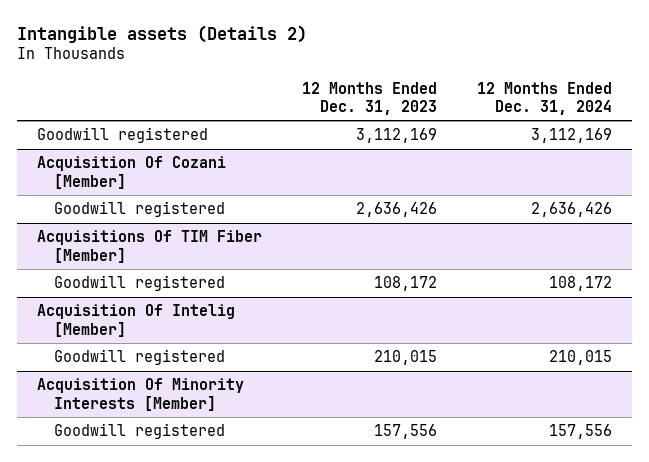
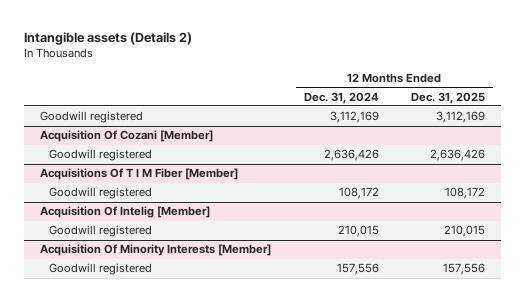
- | 12 Months Ended Dec. 31, 2023 | 12 Months Ended Dec. 31, 2024
+ | 12 Months Ended Dec. 31, 2024 | 12 Months Ended Dec. 31, 2025
- Acquisitions Of TIM Fiber [Member]
+ Acquisitions Of T I M Fiber [Member]

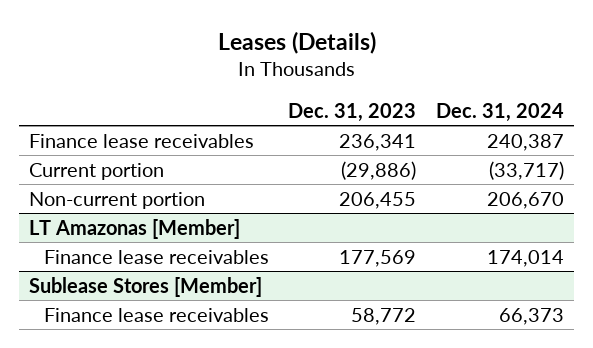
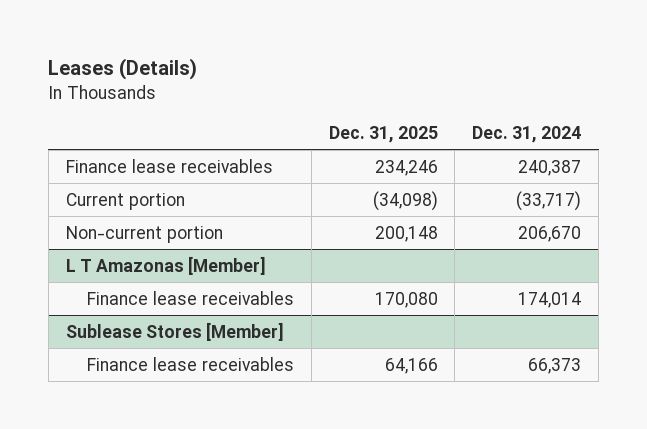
- | Dec. 31, 2023 | Dec. 31, 2024
+ | Dec. 31, 2025 | Dec. 31, 2024
- LT Amazonas [Member]
+ L T Amazonas [Member]

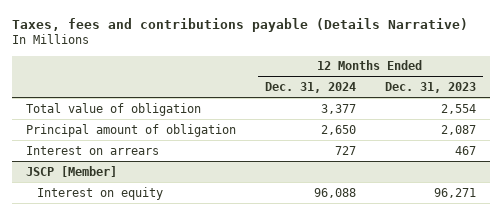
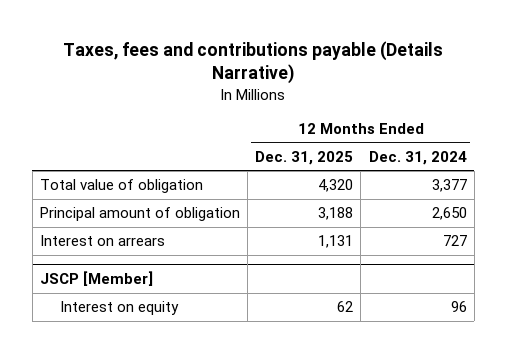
- | 12 Months Ended Dec. 31, 2024 | 12 Months Ended Dec. 31, 2023
+ | 12 Months Ended Dec. 31, 2025 | 12 Months Ended Dec. 31, 2024
@ JSCP [Member]
- Interest on equity | 96,088 | 96,271
+ Interest on equity | 62 | 96

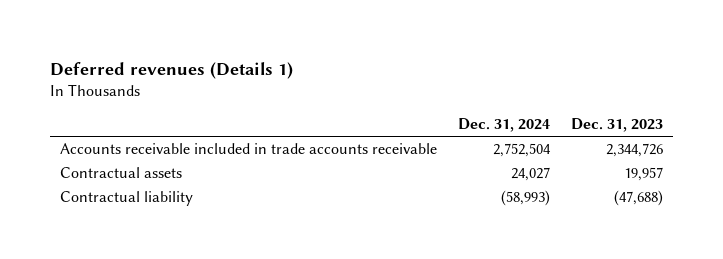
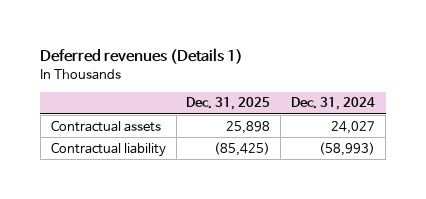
- | Dec. 31, 2024 | Dec. 31, 2023
+ | Dec. 31, 2025 | Dec. 31, 2024
- Accounts receivable included in trade accounts receivable | 2,752,504 | 2,344,726

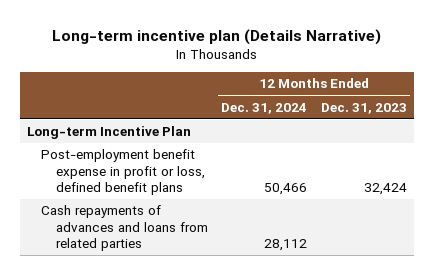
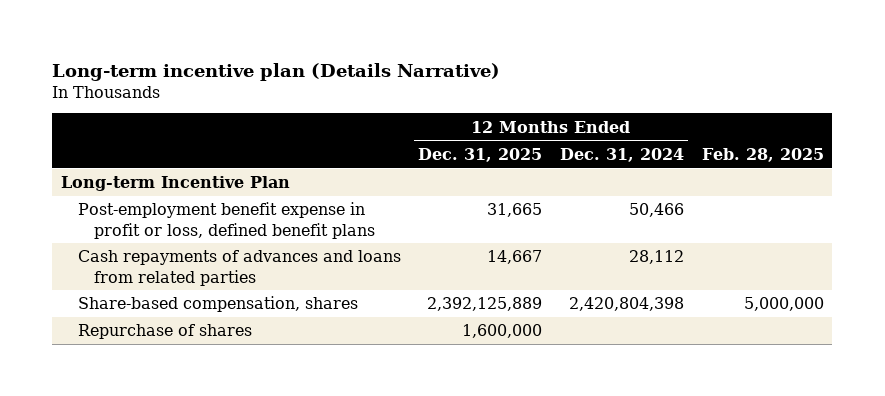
- | 12 Months Ended Dec. 31, 2024 | 12 Months Ended Dec. 31, 2023
+ | 12 Months Ended Dec. 31, 2025 | 12 Months Ended Dec. 31, 2024 | Feb. 28, 2025
+ Share-based compensation, shares | 2,392,125,889 | 2,420,804,398 | 5,000,000
+ Repurchase of shares | 1,600,000 | |

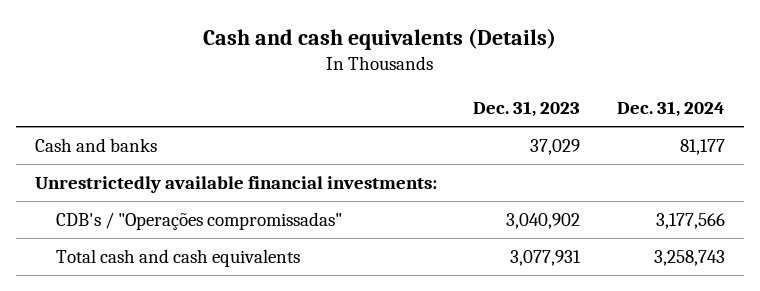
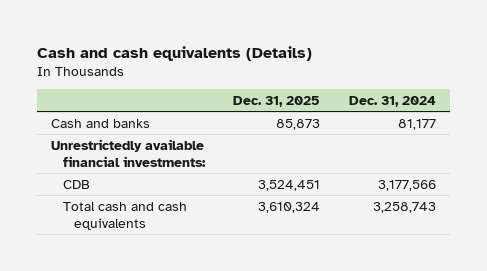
- | Dec. 31, 2023 | Dec. 31, 2024
+ | Dec. 31, 2025 | Dec. 31, 2024
- CDB's / "Operações compromissadas" | 3,040,902 | 3,177,566
+ CDB | 3,524,451 | 3,177,566

